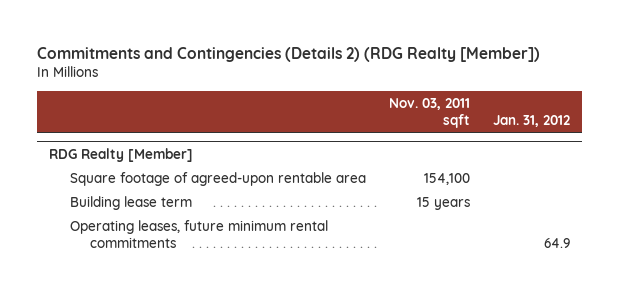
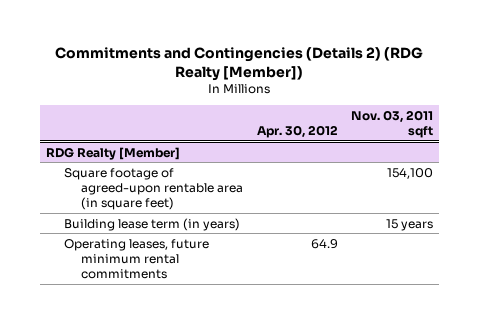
- | Nov. 03, 2011 sqft | Jan. 31, 2012
+ | Apr. 30, 2012 | Nov. 03, 2011 sqft
@ RDG Realty [Member]
- Square footage of agreed-upon rentable area | 154,100 |
- Building lease term | 15 years |
+ Square footage of agreed-upon rentable area (in square feet) | | 154,100
+ Building lease term (in years) | | 15 years

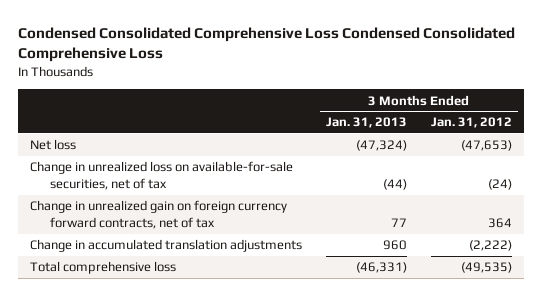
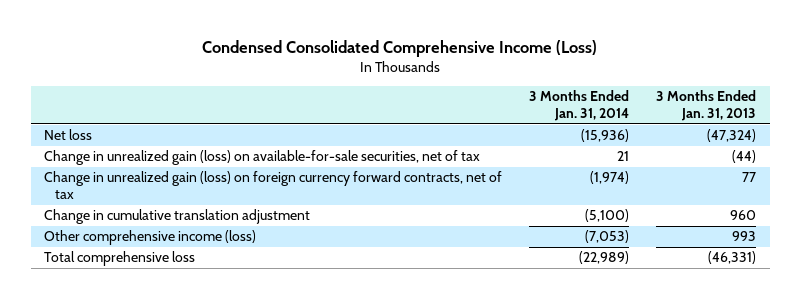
- Condensed Consolidated Comprehensive Loss Condensed Consolidated Comprehensive Loss
+ Condensed Consolidated Comprehensive Income (Loss)
- | 3 Months Ended Jan. 31, 2013 | 3 Months Ended Jan. 31, 2012
+ | 3 Months Ended Jan. 31, 2014 | 3 Months Ended Jan. 31, 2013
- Change in unrealized loss on available-for-sale securities, net of tax | (44) | (24)
- Change in unrealized gain on foreign currency forward contracts, net of tax | 77 | 364
- Change in accumulated translation adjustments | 960 | (2,222)
+ Change in unrealized gain (loss) on available-for-sale securities, net of tax | 21 | (44)
+ Change in unrealized gain (loss) on foreign currency forward contracts, net of tax | (1,974) | 77
+ Change in cumulative translation adjustment | (5,100) | 960
+ Other comprehensive income (loss) | (7,053) | 993

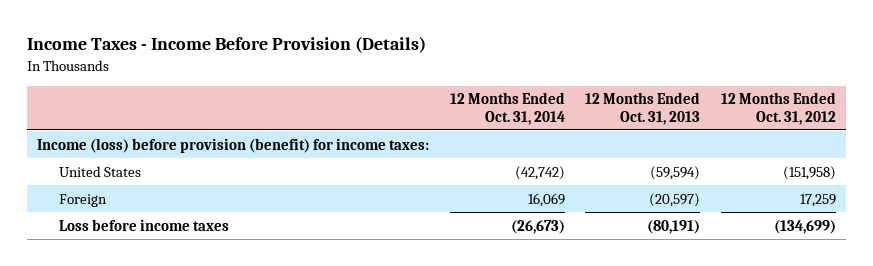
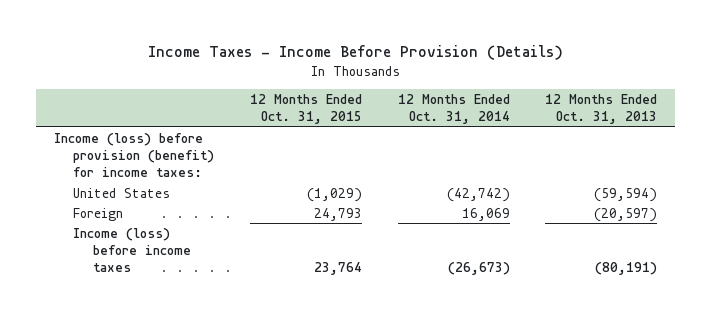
- | 12 Months Ended Oct. 31, 2014 | 12 Months Ended Oct. 31, 2013 | 12 Months Ended Oct. 31, 2012
+ | 12 Months Ended Oct. 31, 2015 | 12 Months Ended Oct. 31, 2014 | 12 Months Ended Oct. 31, 2013
- Loss before income taxes | (26,673) | (80,191) | (134,699)
+ Income (loss) before income taxes | 23,764 | (26,673) | (80,191)

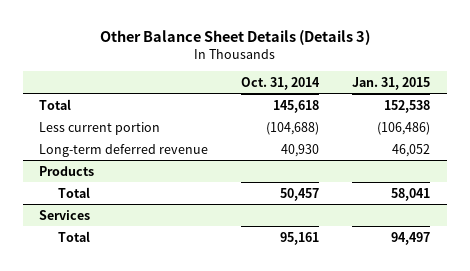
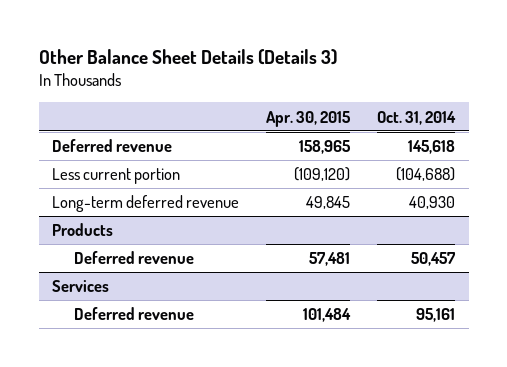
- | Oct. 31, 2014 | Jan. 31, 2015
+ | Apr. 30, 2015 | Oct. 31, 2014
- Total | 145,618 | 152,538
+ Deferred revenue | 158,965 | 145,618
@ Products
- Total | 50,457 | 58,041
+ Deferred revenue | 57,481 | 50,457
@ Services
- Total | 95,161 | 94,497
+ Deferred revenue | 101,484 | 95,161

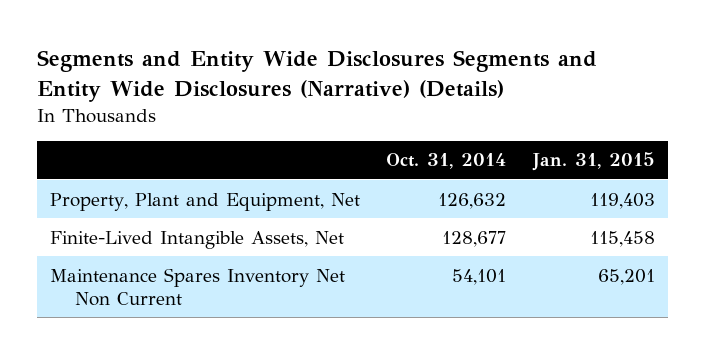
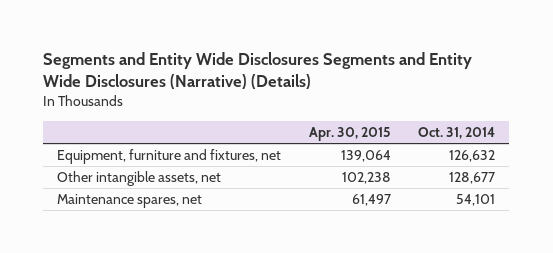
- | Oct. 31, 2014 | Jan. 31, 2015
+ | Apr. 30, 2015 | Oct. 31, 2014
- Property, Plant and Equipment, Net | 126,632 | 119,403
- Finite-Lived Intangible Assets, Net | 128,677 | 115,458
- Maintenance Spares Inventory Net Non Current | 54,101 | 65,201
+ Equipment, furniture and fixtures, net | 139,064 | 126,632
+ Other intangible assets, net | 102,238 | 128,677
+ Maintenance spares, net | 61,497 | 54,101

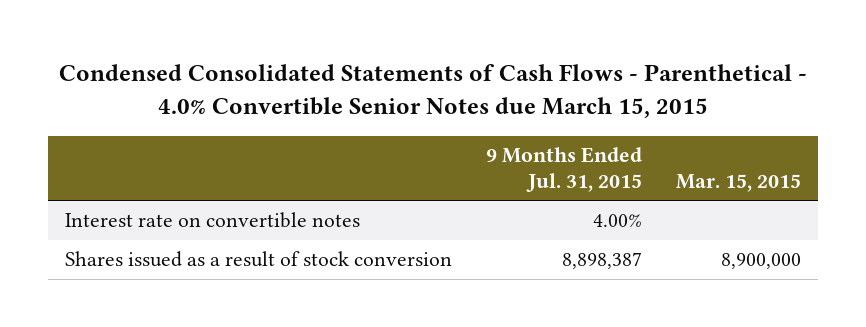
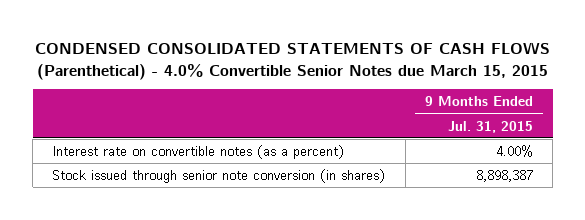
- Condensed Consolidated Statements of Cash Flows - Parenthetical - 4.0% Convertible Senior Notes due March 15, 2015
+ CONDENSED CONSOLIDATED STATEMENTS OF CASH FLOWS (Parenthetical) - 4.0% Convertible Senior Notes due March 15, 2015
- | 9 Months Ended Jul. 31, 2015 | Mar. 15, 2015
+ | 9 Months Ended Jul. 31, 2015
- Interest rate on convertible notes | 4.00% |
- Shares issued as a result of stock conversion | 8,898,387 | 8,900,000
+ Interest rate on convertible notes (as a percent) | 4.00%
+ Stock issued through senior note conversion (in shares) | 8,898,387

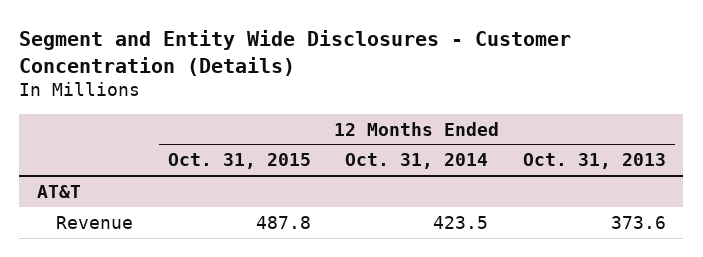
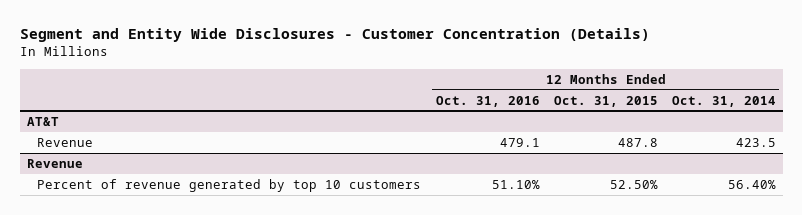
- | 12 Months Ended Oct. 31, 2015 | 12 Months Ended Oct. 31, 2014 | 12 Months Ended Oct. 31, 2013
+ | 12 Months Ended Oct. 31, 2016 | 12 Months Ended Oct. 31, 2015 | 12 Months Ended Oct. 31, 2014
+ Revenue
+ Percent of revenue generated by top 10 customers | 51.10% | 52.50% | 56.40%

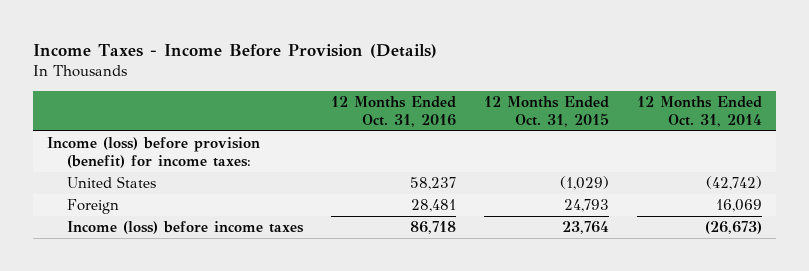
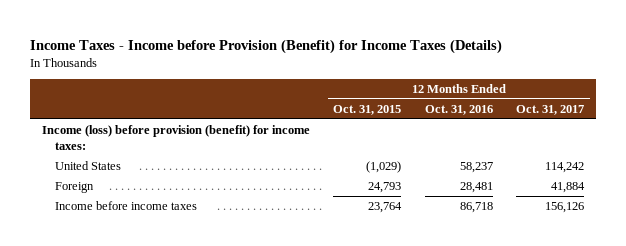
- Income Taxes - Income Before Provision (Details)
+ Income Taxes - Income before Provision (Benefit) for Income Taxes (Details)
- | 12 Months Ended Oct. 31, 2016 | 12 Months Ended Oct. 31, 2015 | 12 Months Ended Oct. 31, 2014
+ | 12 Months Ended Oct. 31, 2015 | 12 Months Ended Oct. 31, 2016 | 12 Months Ended Oct. 31, 2017
- Income (loss) before income taxes | 86,718 | 23,764 | (26,673)
+ Income before income taxes | 23,764 | 86,718 | 156,126

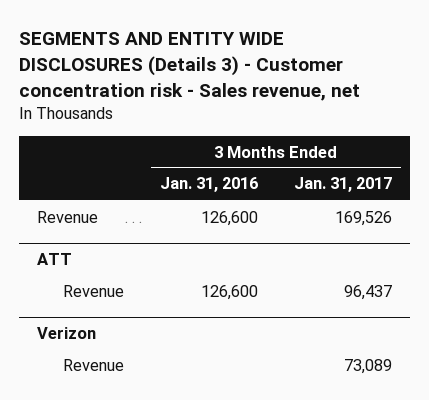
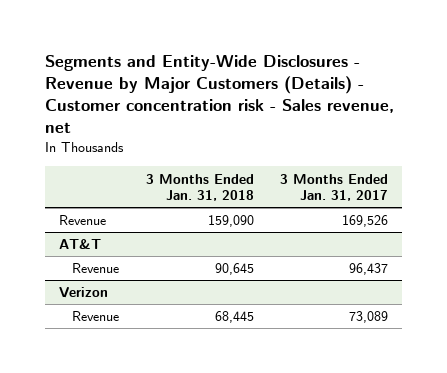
- SEGMENTS AND ENTITY WIDE DISCLOSURES (Details 3) - Customer concentration risk - Sales revenue, net
+ Segments and Entity-Wide Disclosures - Revenue by Major Customers (Details) - Customer concentration risk - Sales revenue, net
- | 3 Months Ended Jan. 31, 2016 | 3 Months Ended Jan. 31, 2017
+ | 3 Months Ended Jan. 31, 2018 | 3 Months Ended Jan. 31, 2017
- ATT
+ AT&T

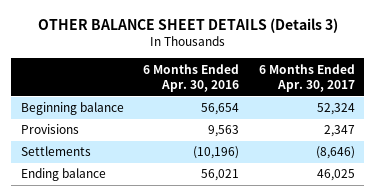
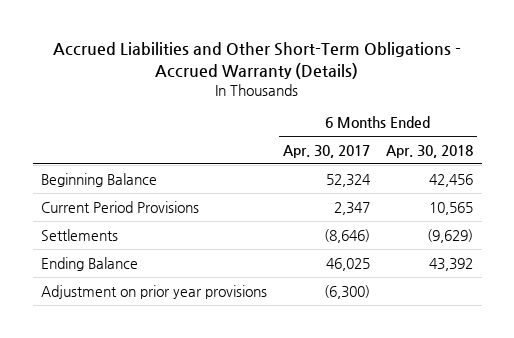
- OTHER BALANCE SHEET DETAILS (Details 3)
+ Accrued Liabilities and Other Short-Term Obligations - Accrued Warranty (Details)
- | 6 Months Ended Apr. 30, 2016 | 6 Months Ended Apr. 30, 2017
+ | 6 Months Ended Apr. 30, 2017 | 6 Months Ended Apr. 30, 2018
- Beginning balance | 56,654 | 52,324
- Provisions | 9,563 | 2,347
+ Beginning Balance | 52,324 | 42,456
+ Current Period Provisions | 2,347 | 10,565
- Ending balance | 56,021 | 46,025
+ Ending Balance | 46,025 | 43,392
+ Adjustment on prior year provisions | (6,300) |

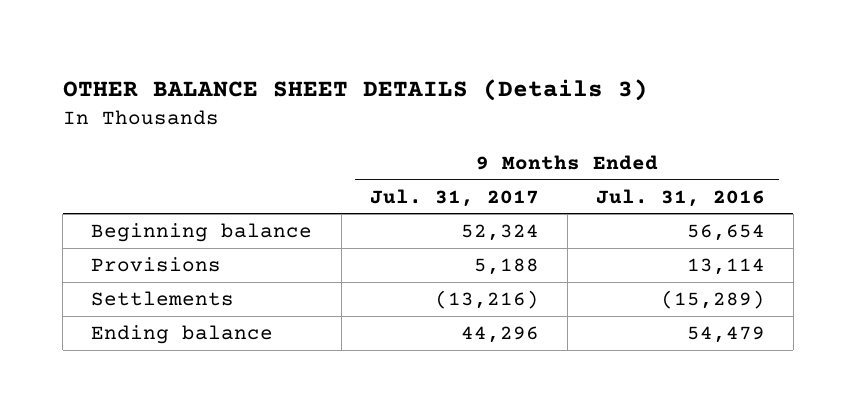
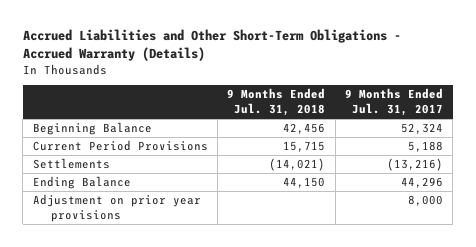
- OTHER BALANCE SHEET DETAILS (Details 3)
+ Accrued Liabilities and Other Short-Term Obligations - Accrued Warranty (Details)
- | 9 Months Ended Jul. 31, 2017 | 9 Months Ended Jul. 31, 2016
+ | 9 Months Ended Jul. 31, 2018 | 9 Months Ended Jul. 31, 2017
- Beginning balance | 52,324 | 56,654
- Provisions | 5,188 | 13,114
+ Beginning Balance | 42,456 | 52,324
+ Current Period Provisions | 15,715 | 5,188
- Ending balance | 44,296 | 54,479
+ Ending Balance | 44,150 | 44,296
+ Adjustment on prior year provisions | | 8,000

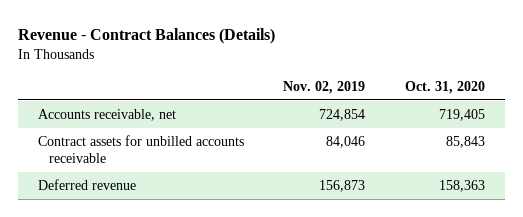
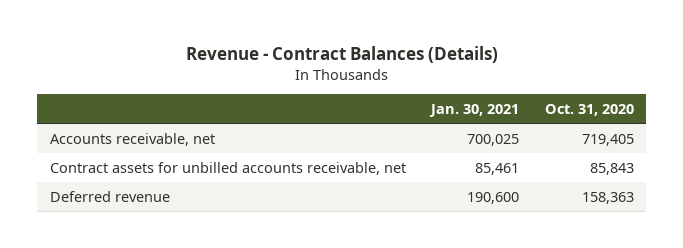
- | Nov. 02, 2019 | Oct. 31, 2020
+ | Jan. 30, 2021 | Oct. 31, 2020
- Contract assets for unbilled accounts receivable | 84,046 | 85,843
+ Contract assets for unbilled accounts receivable, net | 85,461 | 85,843

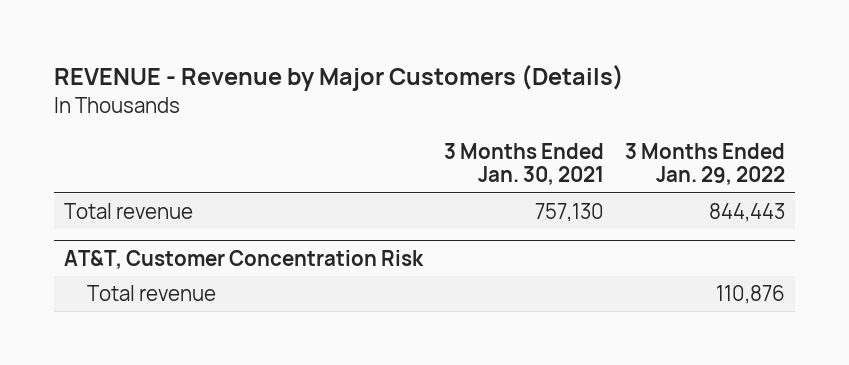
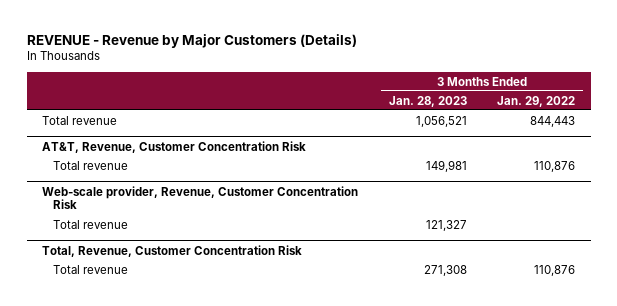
- | 3 Months Ended Jan. 30, 2021 | 3 Months Ended Jan. 29, 2022
+ | 3 Months Ended Jan. 28, 2023 | 3 Months Ended Jan. 29, 2022
- AT&T, Customer Concentration Risk
+ AT&T, Revenue, Customer Concentration Risk
+ Web-scale provider, Revenue, Customer Concentration Risk
+ Total revenue | 121,327 |
+ Total, Revenue, Customer Concentration Risk
+ Total revenue | 271,308 | 110,876

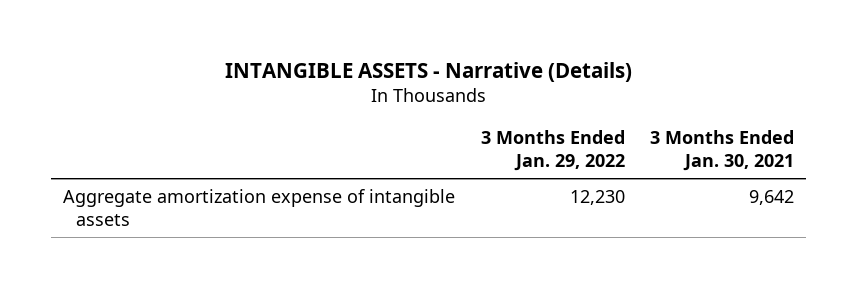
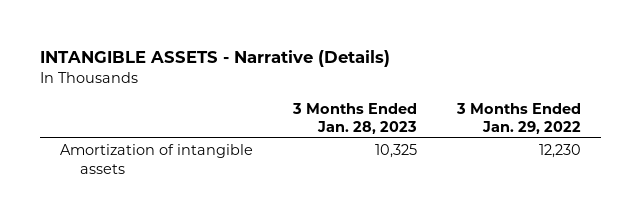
- | 3 Months Ended Jan. 29, 2022 | 3 Months Ended Jan. 30, 2021
+ | 3 Months Ended Jan. 28, 2023 | 3 Months Ended Jan. 29, 2022
- Aggregate amortization expense of intangible assets | 12,230 | 9,642
+ Amortization of intangible assets | 10,325 | 12,230

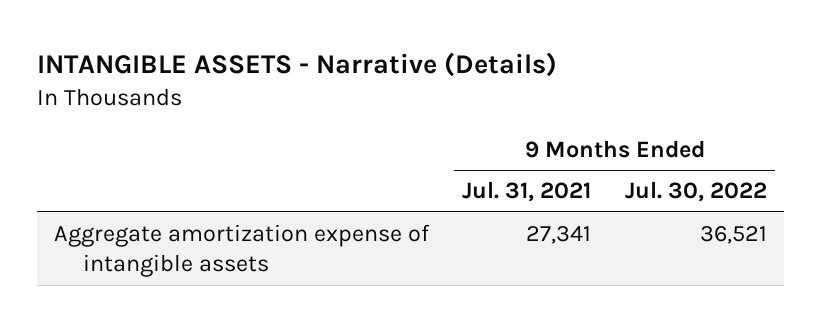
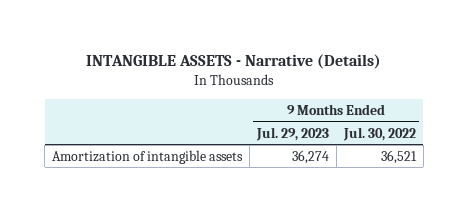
- | 9 Months Ended Jul. 31, 2021 | 9 Months Ended Jul. 30, 2022
+ | 9 Months Ended Jul. 29, 2023 | 9 Months Ended Jul. 30, 2022
- Aggregate amortization expense of intangible assets | 27,341 | 36,521
+ Amortization of intangible assets | 36,274 | 36,521

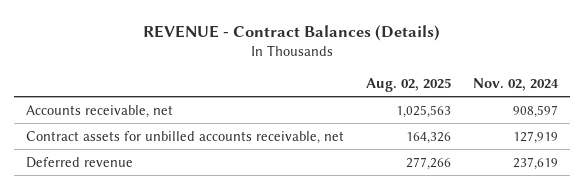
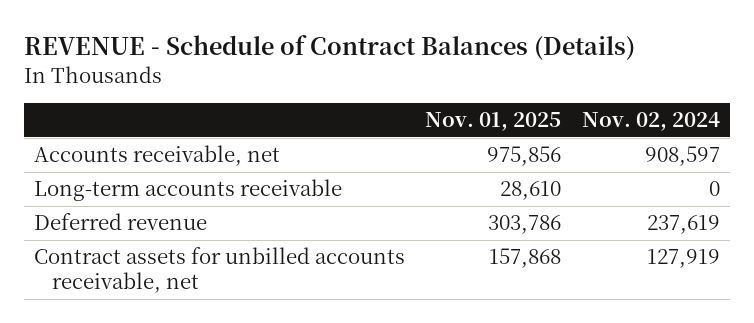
- REVENUE - Contract Balances (Details)
+ REVENUE - Schedule of Contract Balances (Details)
- | Aug. 02, 2025 | Nov. 02, 2024
+ | Nov. 01, 2025 | Nov. 02, 2024
+ Long-term accounts receivable | 28,610 | 0
moved down: Contract assets for unbilled accounts receivable, net | 157,868 | 127,919

